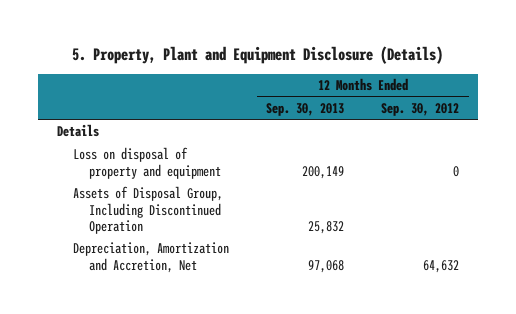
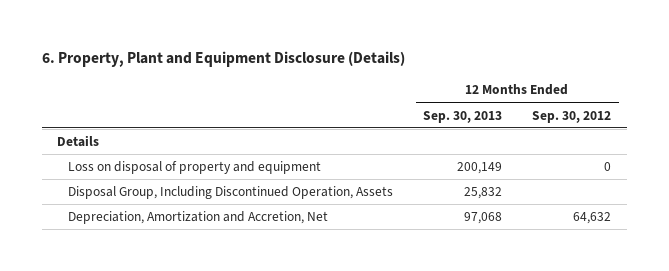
- 5. Property, Plant and Equipment Disclosure (Details)
+ 6. Property, Plant and Equipment Disclosure (Details)
- Assets of Disposal Group, Including Discontinued Operation | 25,832 |
+ Disposal Group, Including Discontinued Operation, Assets | 25,832 |

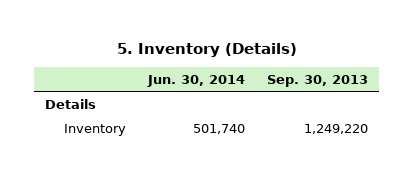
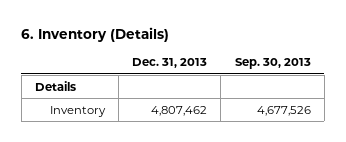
- 5. Inventory (Details)
+ 6. Inventory (Details)
- | Jun. 30, 2014 | Sep. 30, 2013
+ | Dec. 31, 2013 | Sep. 30, 2013
- Inventory | 501,740 | 1,249,220
+ Inventory | 4,807,462 | 4,677,526

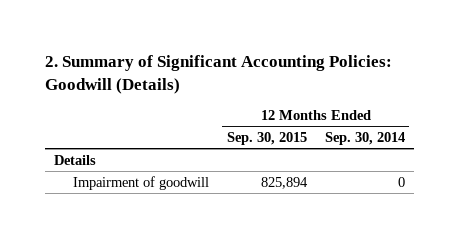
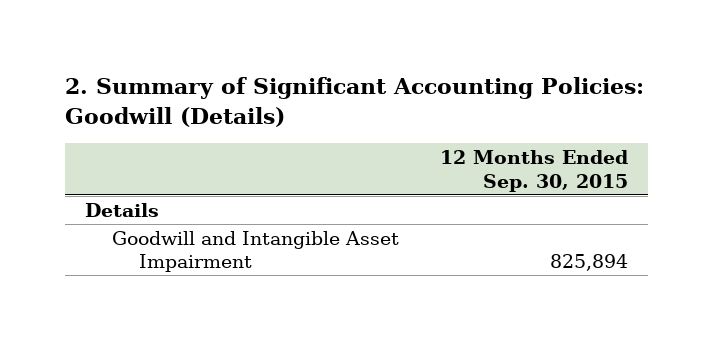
- | 12 Months Ended Sep. 30, 2015 | 12 Months Ended Sep. 30, 2014
+ | 12 Months Ended Sep. 30, 2015
- Impairment of goodwill | 825,894 | 0
+ Goodwill and Intangible Asset Impairment | 825,894

